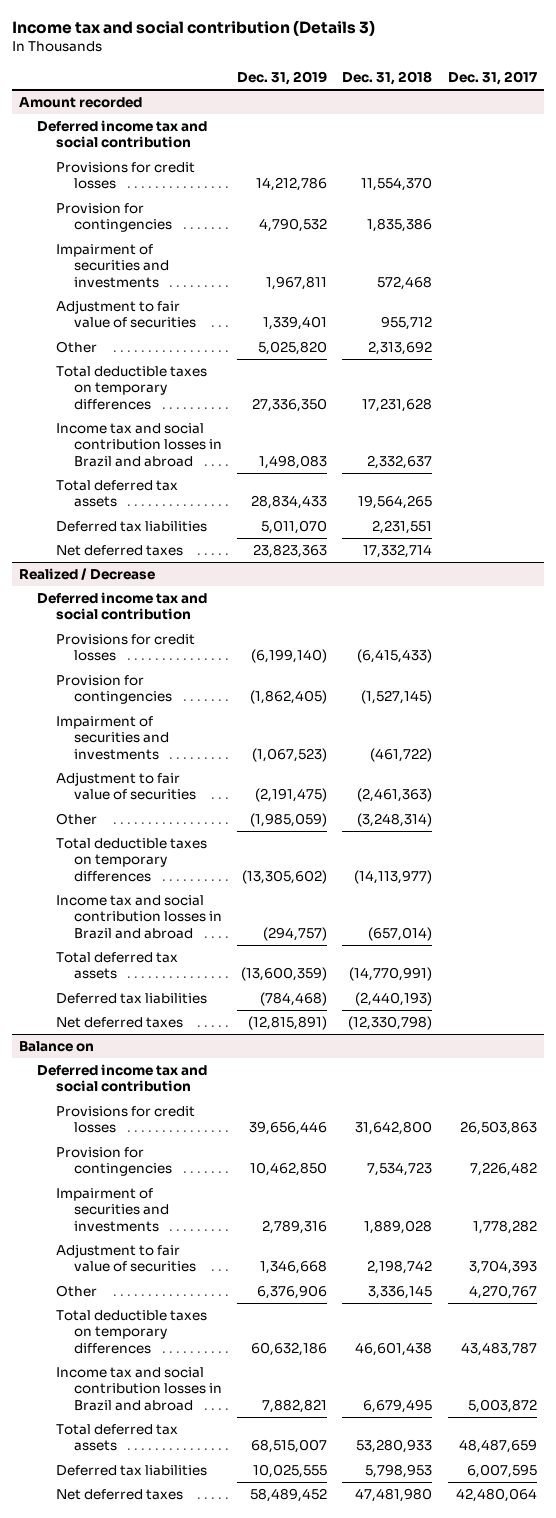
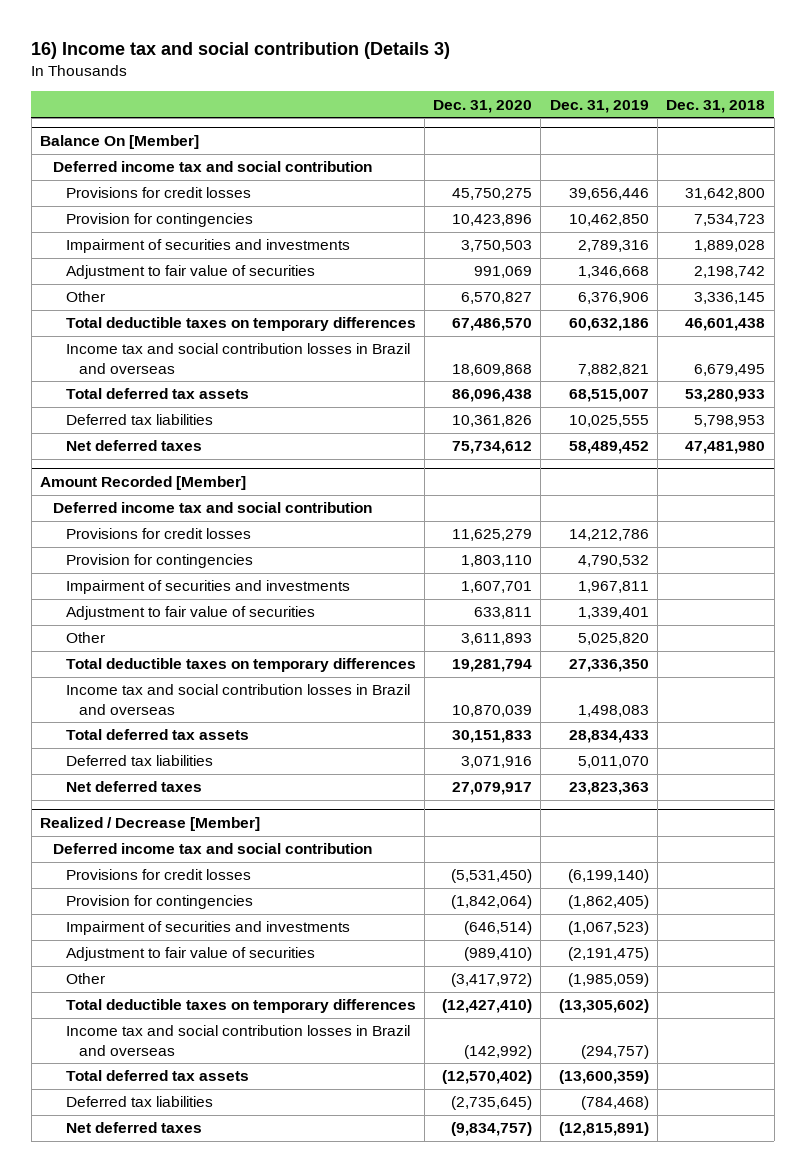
- Income tax and social contribution (Details 3)
+ 16) Income tax and social contribution (Details 3)
- | Dec. 31, 2019 | Dec. 31, 2018 | Dec. 31, 2017
+ | Dec. 31, 2020 | Dec. 31, 2019 | Dec. 31, 2018
- Amount recorded
- Deferred income tax and social contribution
- Provisions for credit losses | 14,212,786 | 11,554,370 |
- Provision for contingencies | 4,790,532 | 1,835,386 |
- Impairment of securities and investments | 1,967,811 | 572,468 |
- Adjustment to fair value of securities | 1,339,401 | 955,712 |
- Other | 5,025,820 | 2,313,692 |
- Total deductible taxes on temporary differences | 27,336,350 | 17,231,628 |
- Income tax and social contribution losses in Brazil and abroad | 1,498,083 | 2,332,637 |
- Total deferred tax assets | 28,834,433 | 19,564,265 |
- Deferred tax liabilities | 5,011,070 | 2,231,551 |
- Net deferred taxes | 23,823,363 | 17,332,714 |
- Realized / Decrease
- Deferred income tax and social contribution
- Provisions for credit losses | (6,199,140) | (6,415,433) |
- Provision for contingencies | (1,862,405) | (1,527,145) |
- Impairment of securities and investments | (1,067,523) | (461,722) |
- Adjustment to fair value of securities | (2,191,475) | (2,461,363) |
- Other | (1,985,059) | (3,248,314) |
- Total deductible taxes on temporary differences | (13,305,602) | (14,113,977) |
- Income tax and social contribution losses in Brazil and abroad | (294,757) | (657,014) |
- Total deferred tax assets | (13,600,359) | (14,770,991) |
- Deferred tax liabilities | (784,468) | (2,440,193) |
- Net deferred taxes | (12,815,891) | (12,330,798) |
- Balance on
+ Balance On [Member]
- Income tax and social contribution losses in Brazil and abroad | 7,882,821 | 6,679,495 | 5,003,872
+ Income tax and social contribution losses in Brazil and overseas | 18,609,868 | 7,882,821 | 6,679,495
+ Amount Recorded [Member]
+ Deferred income tax and social contribution
+ Provisions for credit losses | 11,625,279 | 14,212,786 |
+ Provision for contingencies | 1,803,110 | 4,790,532 |
+ Impairment of securities and investments | 1,607,701 | 1,967,811 |
+ Adjustment to fair value of securities | 633,811 | 1,339,401 |
+ Other | 3,611,893 | 5,025,820 |
+ Total deductible taxes on temporary differences | 19,281,794 | 27,336,350 |
+ Income tax and social contribution losses in Brazil and overseas | 10,870,039 | 1,498,083 |
+ Total deferred tax assets | 30,151,833 | 28,834,433 |
+ Deferred tax liabilities | 3,071,916 | 5,011,070 |
+ Net deferred taxes | 27,079,917 | 23,823,363 |
+ Realized / Decrease [Member]
+ Deferred income tax and social contribution
+ Provisions for credit losses | (5,531,450) | (6,199,140) |
+ Provision for contingencies | (1,842,064) | (1,862,405) |
+ Impairment of securities and investments | (646,514) | (1,067,523) |
+ Adjustment to fair value of securities | (989,410) | (2,191,475) |
+ Other | (3,417,972) | (1,985,059) |
+ Total deductible taxes on temporary differences | (12,427,410) | (13,305,602) |
+ Income tax and social contribution losses in Brazil and overseas | (142,992) | (294,757) |
+ Total deferred tax assets | (12,570,402) | (13,600,359) |
+ Deferred tax liabilities | (2,735,645) | (784,468) |
+ Net deferred taxes | (9,834,757) | (12,815,891) |

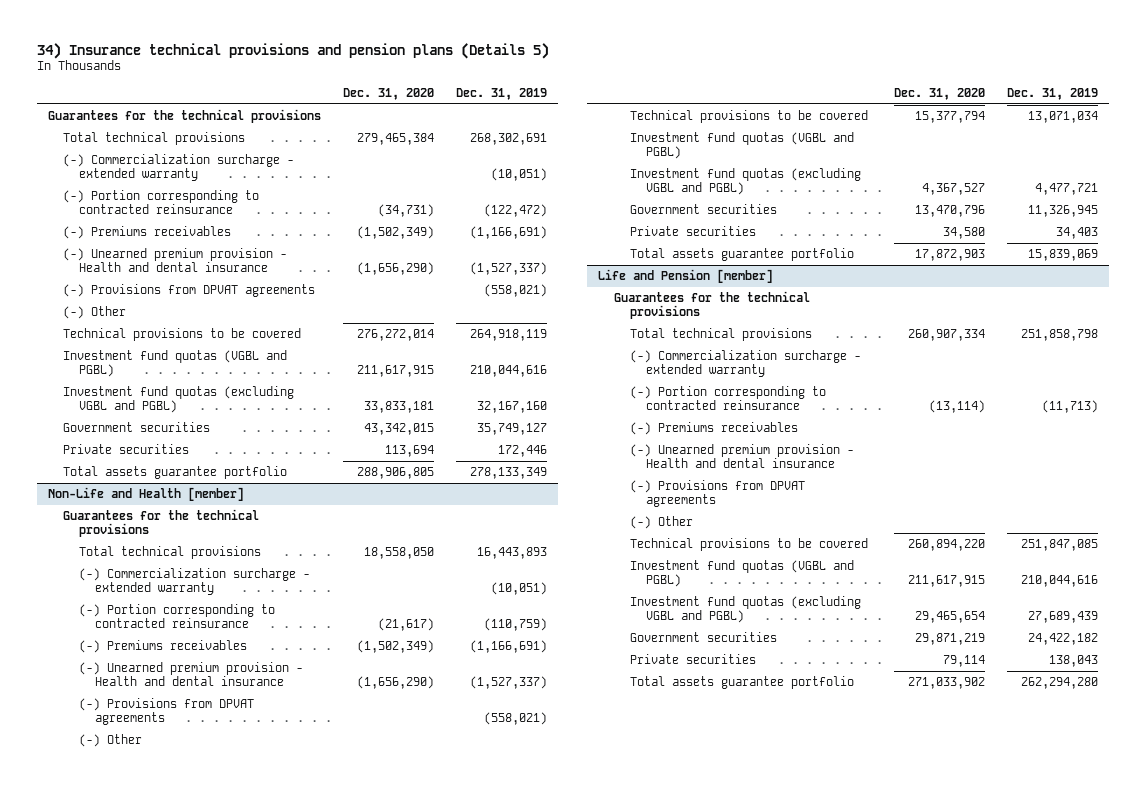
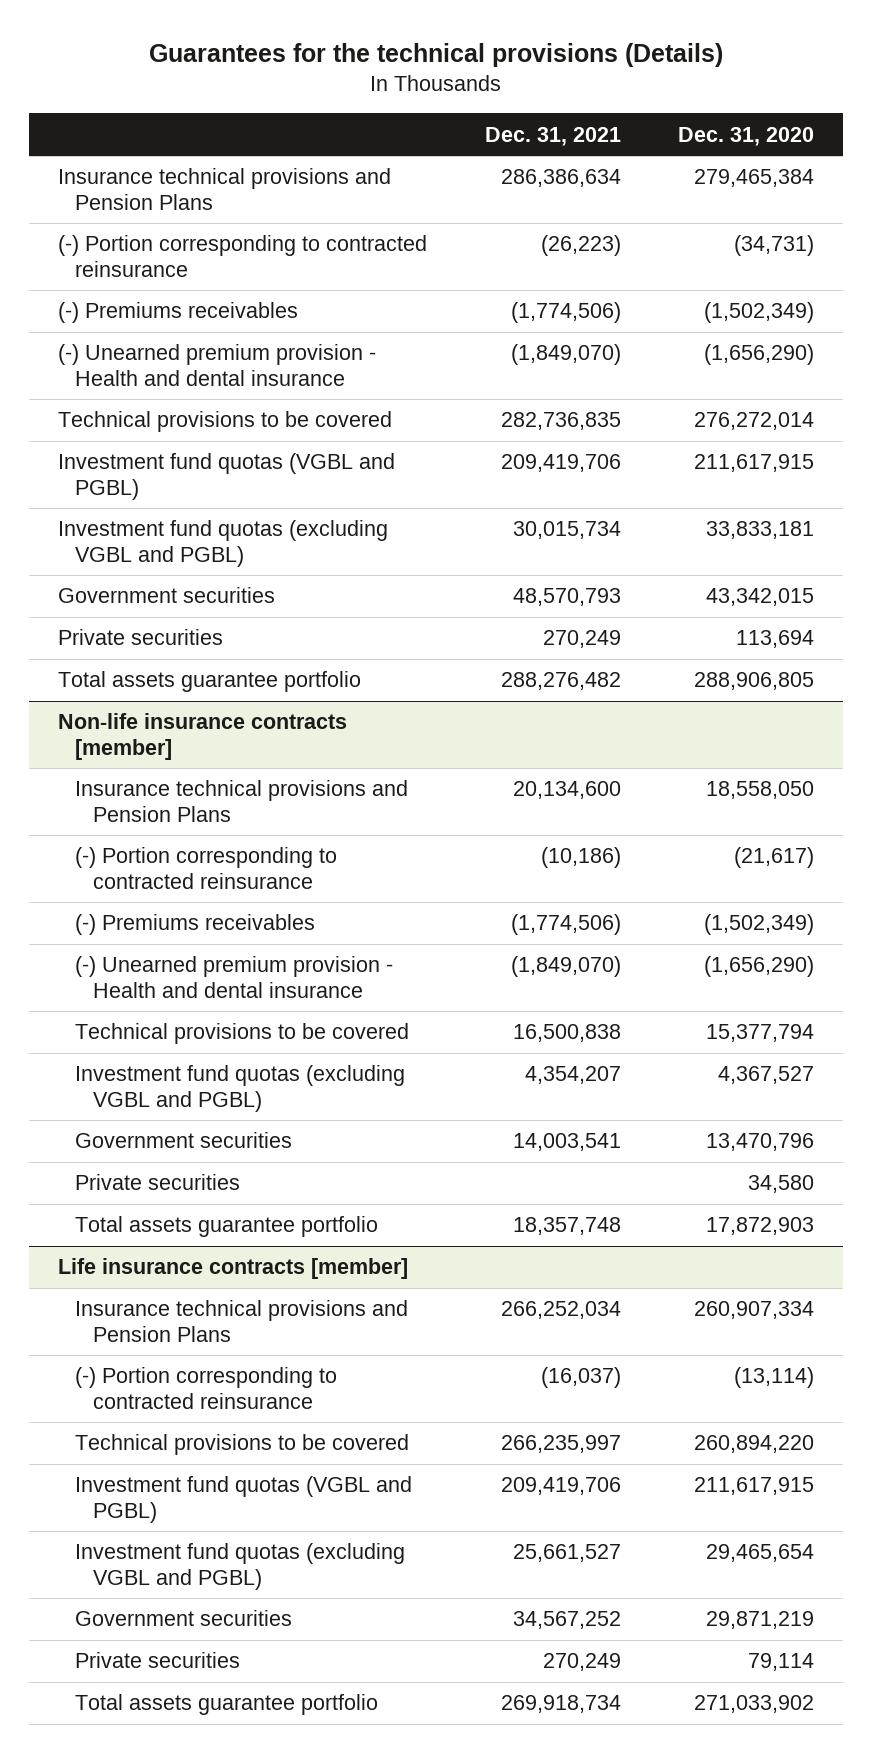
- 34) Insurance technical provisions and pension plans (Details 5)
+ Guarantees for the technical provisions (Details)
- | Dec. 31, 2020 | Dec. 31, 2019
+ | Dec. 31, 2021 | Dec. 31, 2020
- Guarantees for the technical provisions
- Total technical provisions | 279,465,384 | 268,302,691
- (-) Commercialization surcharge - extended warranty | | (10,051)
+ Insurance technical provisions and Pension Plans | 286,386,634 | 279,465,384
- (-) Provisions from DPVAT agreements | | (558,021)
- (-) Other
- Non-Life and Health [member]
- Guarantees for the technical provisions
- Total technical provisions | 18,558,050 | 16,443,893
- (-) Commercialization surcharge - extended warranty | | (10,051)
+ Non-life insurance contracts [member]
+ Insurance technical provisions and Pension Plans | 20,134,600 | 18,558,050
- (-) Provisions from DPVAT agreements | | (558,021)
- (-) Other
- Investment fund quotas (VGBL and PGBL)
- Life and Pension [member]
- Guarantees for the technical provisions
- Total technical provisions | 260,907,334 | 251,858,798
- (-) Commercialization surcharge - extended warranty
+ Life insurance contracts [member]
+ Insurance technical provisions and Pension Plans | 266,252,034 | 260,907,334
- (-) Premiums receivables
- (-) Unearned premium provision - Health and dental insurance
- (-) Provisions from DPVAT agreements
- (-) Other

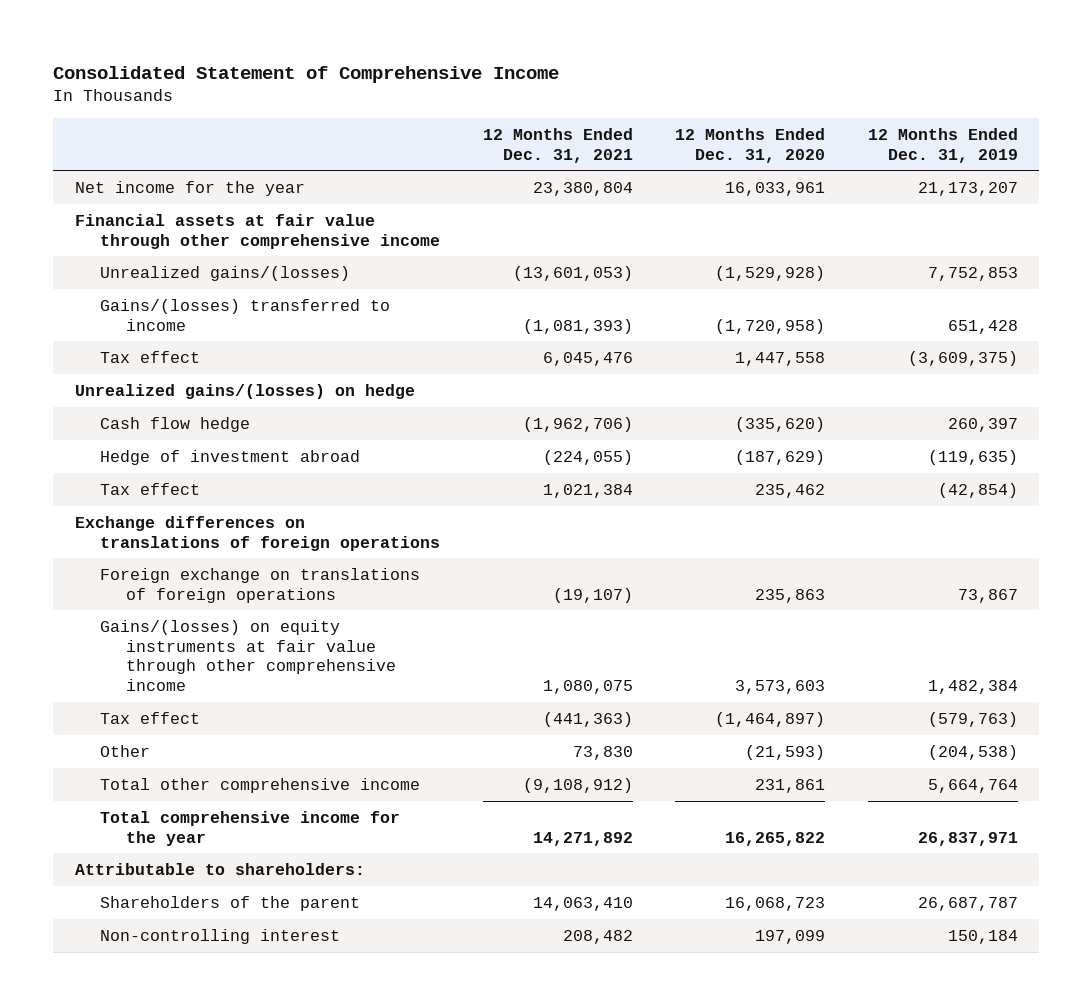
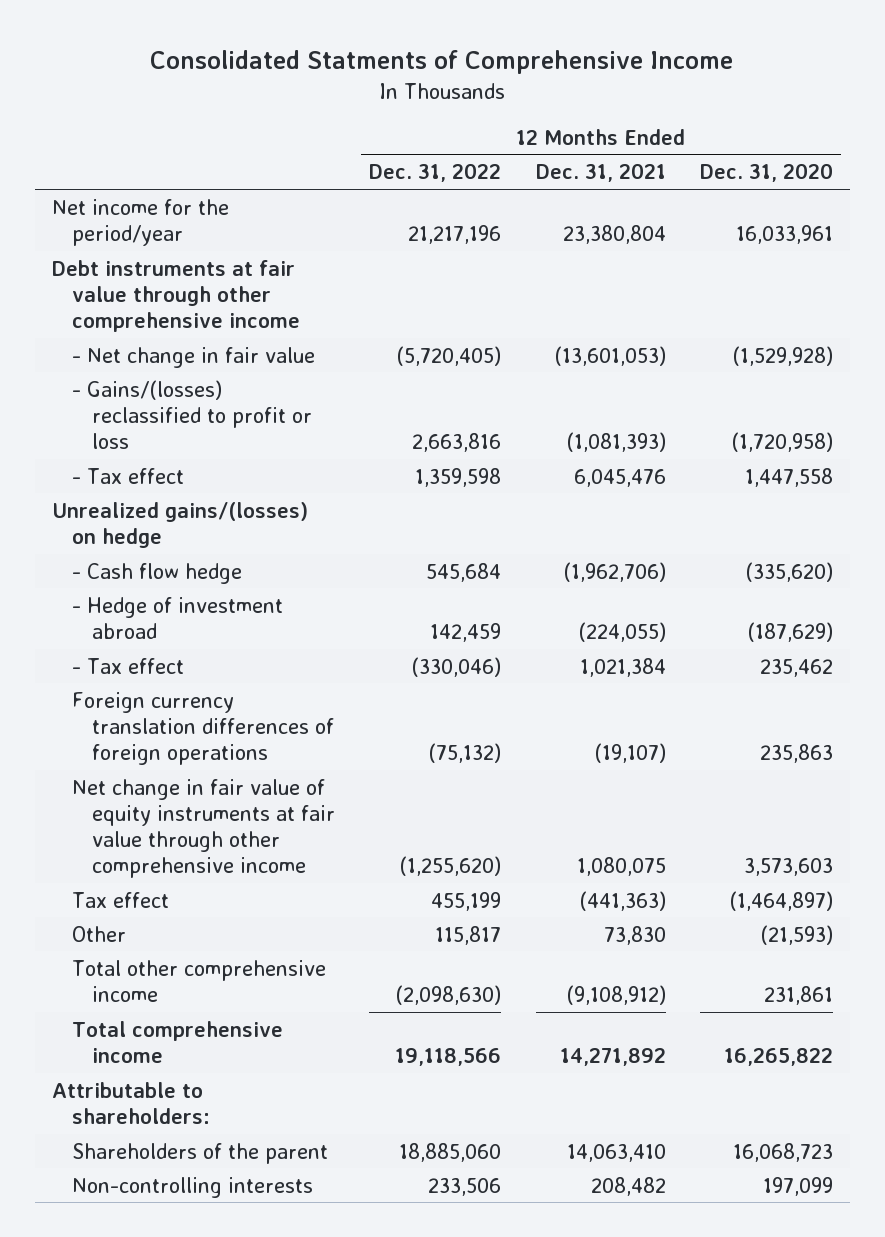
- Consolidated Statement of Comprehensive Income
+ Consolidated Statments of Comprehensive Income
- | 12 Months Ended Dec. 31, 2021 | 12 Months Ended Dec. 31, 2020 | 12 Months Ended Dec. 31, 2019
+ | 12 Months Ended Dec. 31, 2022 | 12 Months Ended Dec. 31, 2021 | 12 Months Ended Dec. 31, 2020
- Net income for the year | 23,380,804 | 16,033,961 | 21,173,207
- Financial assets at fair value through other comprehensive income
- Unrealized gains/(losses) | (13,601,053) | (1,529,928) | 7,752,853
- Gains/(losses) transferred to income | (1,081,393) | (1,720,958) | 651,428
- Tax effect | 6,045,476 | 1,447,558 | (3,609,375)
+ Net income for the period/year | 21,217,196 | 23,380,804 | 16,033,961
+ Debt instruments at fair value through other comprehensive income
+ - Net change in fair value | (5,720,405) | (13,601,053) | (1,529,928)
+ - Gains/(losses) reclassified to profit or loss | 2,663,816 | (1,081,393) | (1,720,958)
+ - Tax effect | 1,359,598 | 6,045,476 | 1,447,558
- Cash flow hedge | (1,962,706) | (335,620) | 260,397
- Hedge of investment abroad | (224,055) | (187,629) | (119,635)
- Tax effect | 1,021,384 | 235,462 | (42,854)
- Exchange differences on translations of foreign operations
- Foreign exchange on translations of foreign operations | (19,107) | 235,863 | 73,867
- Gains/(losses) on equity instruments at fair value through other comprehensive income | 1,080,075 | 3,573,603 | 1,482,384
+ - Cash flow hedge | 545,684 | (1,962,706) | (335,620)
+ - Hedge of investment abroad | 142,459 | (224,055) | (187,629)
+ - Tax effect | (330,046) | 1,021,384 | 235,462
+ Foreign currency translation differences of foreign operations | (75,132) | (19,107) | 235,863
+ Net change in fair value of equity instruments at fair value through other comprehensive income | (1,255,620) | 1,080,075 | 3,573,603
- Total comprehensive income for the year | 14,271,892 | 16,265,822 | 26,837,971
+ Total comprehensive income | 19,118,566 | 14,271,892 | 16,265,822
- Non-controlling interest | 208,482 | 197,099 | 150,184
+ Non-controlling interests | 233,506 | 208,482 | 197,099

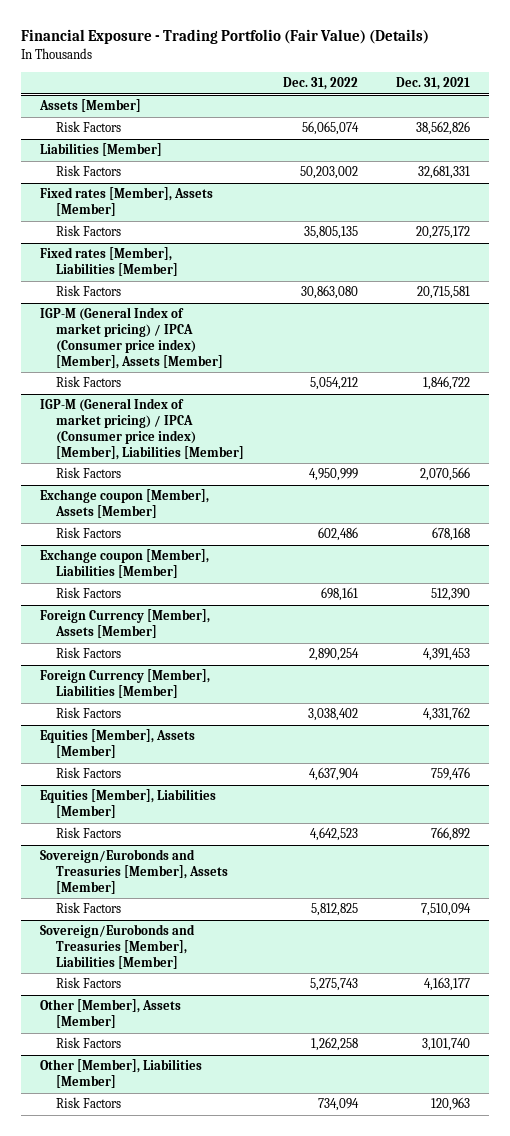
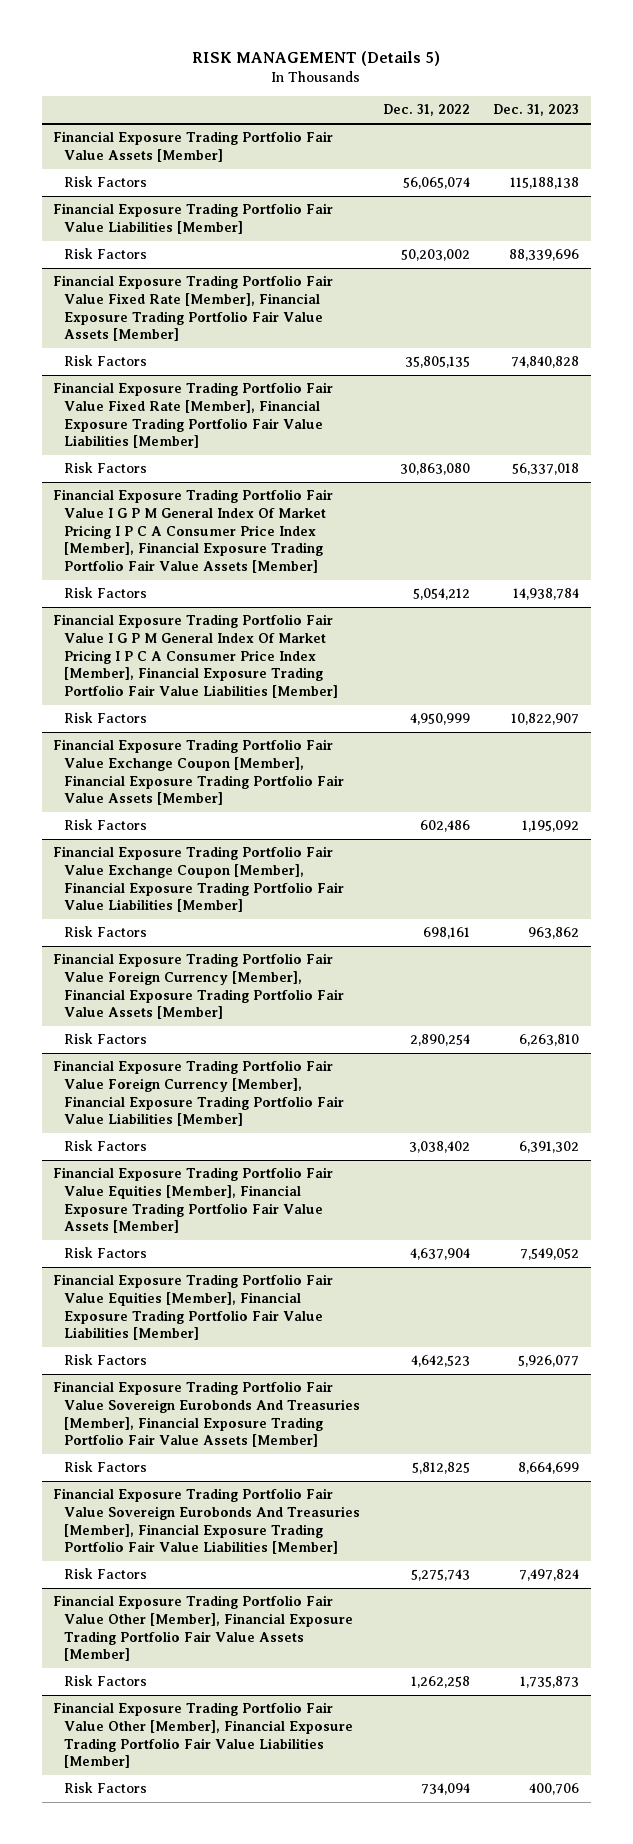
- Financial Exposure - Trading Portfolio (Fair Value) (Details)
+ RISK MANAGEMENT (Details 5)
- | Dec. 31, 2022 | Dec. 31, 2021
+ | Dec. 31, 2022 | Dec. 31, 2023
- Assets [Member]
+ Financial Exposure Trading Portfolio Fair Value Assets [Member]
- Liabilities [Member]
+ Financial Exposure Trading Portfolio Fair Value Liabilities [Member]
- Fixed rates [Member], Assets [Member]
+ Financial Exposure Trading Portfolio Fair Value Fixed Rate [Member], Financial Exposure Trading Portfolio Fair Value Assets [Member]
- Fixed rates [Member], Liabilities [Member]
+ Financial Exposure Trading Portfolio Fair Value Fixed Rate [Member], Financial Exposure Trading Portfolio Fair Value Liabilities [Member]
- IGP-M (General Index of market pricing) / IPCA (Consumer price index) [Member], Assets [Member]
+ Financial Exposure Trading Portfolio Fair Value I G P M General Index Of Market Pricing I P C A Consumer Price Index [Member], Financial Exposure Trading Portfolio Fair Value Assets [Member]
- IGP-M (General Index of market pricing) / IPCA (Consumer price index) [Member], Liabilities [Member]
+ Financial Exposure Trading Portfolio Fair Value I G P M General Index Of Market Pricing I P C A Consumer Price Index [Member], Financial Exposure Trading Portfolio Fair Value Liabilities [Member]
- Exchange coupon [Member], Assets [Member]
+ Financial Exposure Trading Portfolio Fair Value Exchange Coupon [Member], Financial Exposure Trading Portfolio Fair Value Assets [Member]
- Exchange coupon [Member], Liabilities [Member]
+ Financial Exposure Trading Portfolio Fair Value Exchange Coupon [Member], Financial Exposure Trading Portfolio Fair Value Liabilities [Member]
- Foreign Currency [Member], Assets [Member]
+ Financial Exposure Trading Portfolio Fair Value Foreign Currency [Member], Financial Exposure Trading Portfolio Fair Value Assets [Member]
- Foreign Currency [Member], Liabilities [Member]
+ Financial Exposure Trading Portfolio Fair Value Foreign Currency [Member], Financial Exposure Trading Portfolio Fair Value Liabilities [Member]
- Equities [Member], Assets [Member]
+ Financial Exposure Trading Portfolio Fair Value Equities [Member], Financial Exposure Trading Portfolio Fair Value Assets [Member]
- Equities [Member], Liabilities [Member]
+ Financial Exposure Trading Portfolio Fair Value Equities [Member], Financial Exposure Trading Portfolio Fair Value Liabilities [Member]
- Sovereign/Eurobonds and Treasuries [Member], Assets [Member]
+ Financial Exposure Trading Portfolio Fair Value Sovereign Eurobonds And Treasuries [Member], Financial Exposure Trading Portfolio Fair Value Assets [Member]
- Sovereign/Eurobonds and Treasuries [Member], Liabilities [Member]
+ Financial Exposure Trading Portfolio Fair Value Sovereign Eurobonds And Treasuries [Member], Financial Exposure Trading Portfolio Fair Value Liabilities [Member]
- Other [Member], Assets [Member]
+ Financial Exposure Trading Portfolio Fair Value Other [Member], Financial Exposure Trading Portfolio Fair Value Assets [Member]
- Other [Member], Liabilities [Member]
+ Financial Exposure Trading Portfolio Fair Value Other [Member], Financial Exposure Trading Portfolio Fair Value Liabilities [Member]

